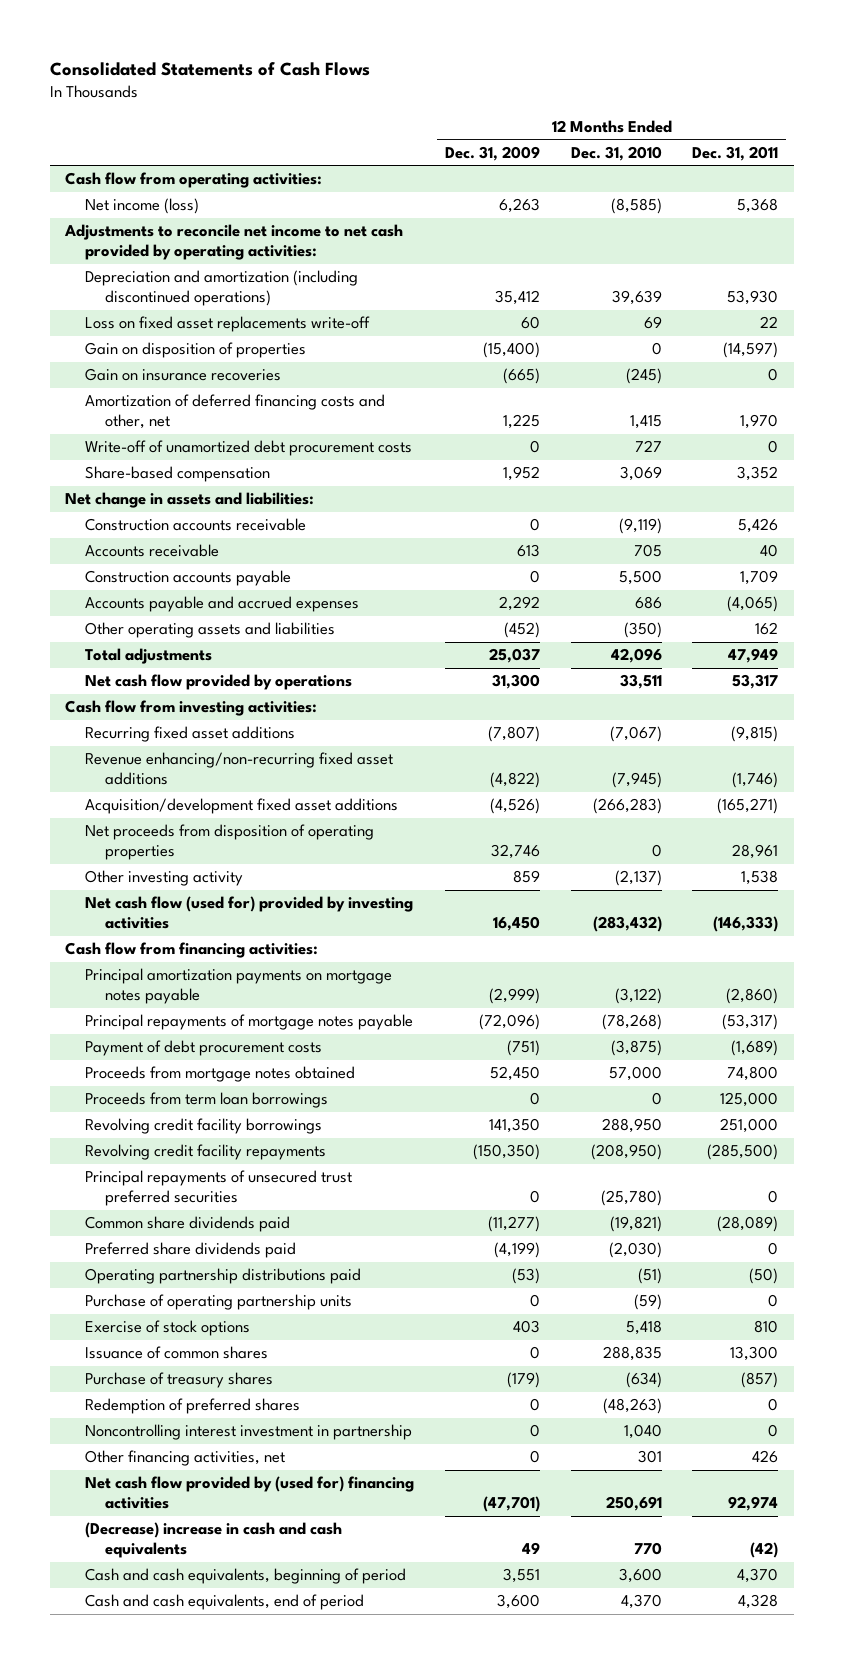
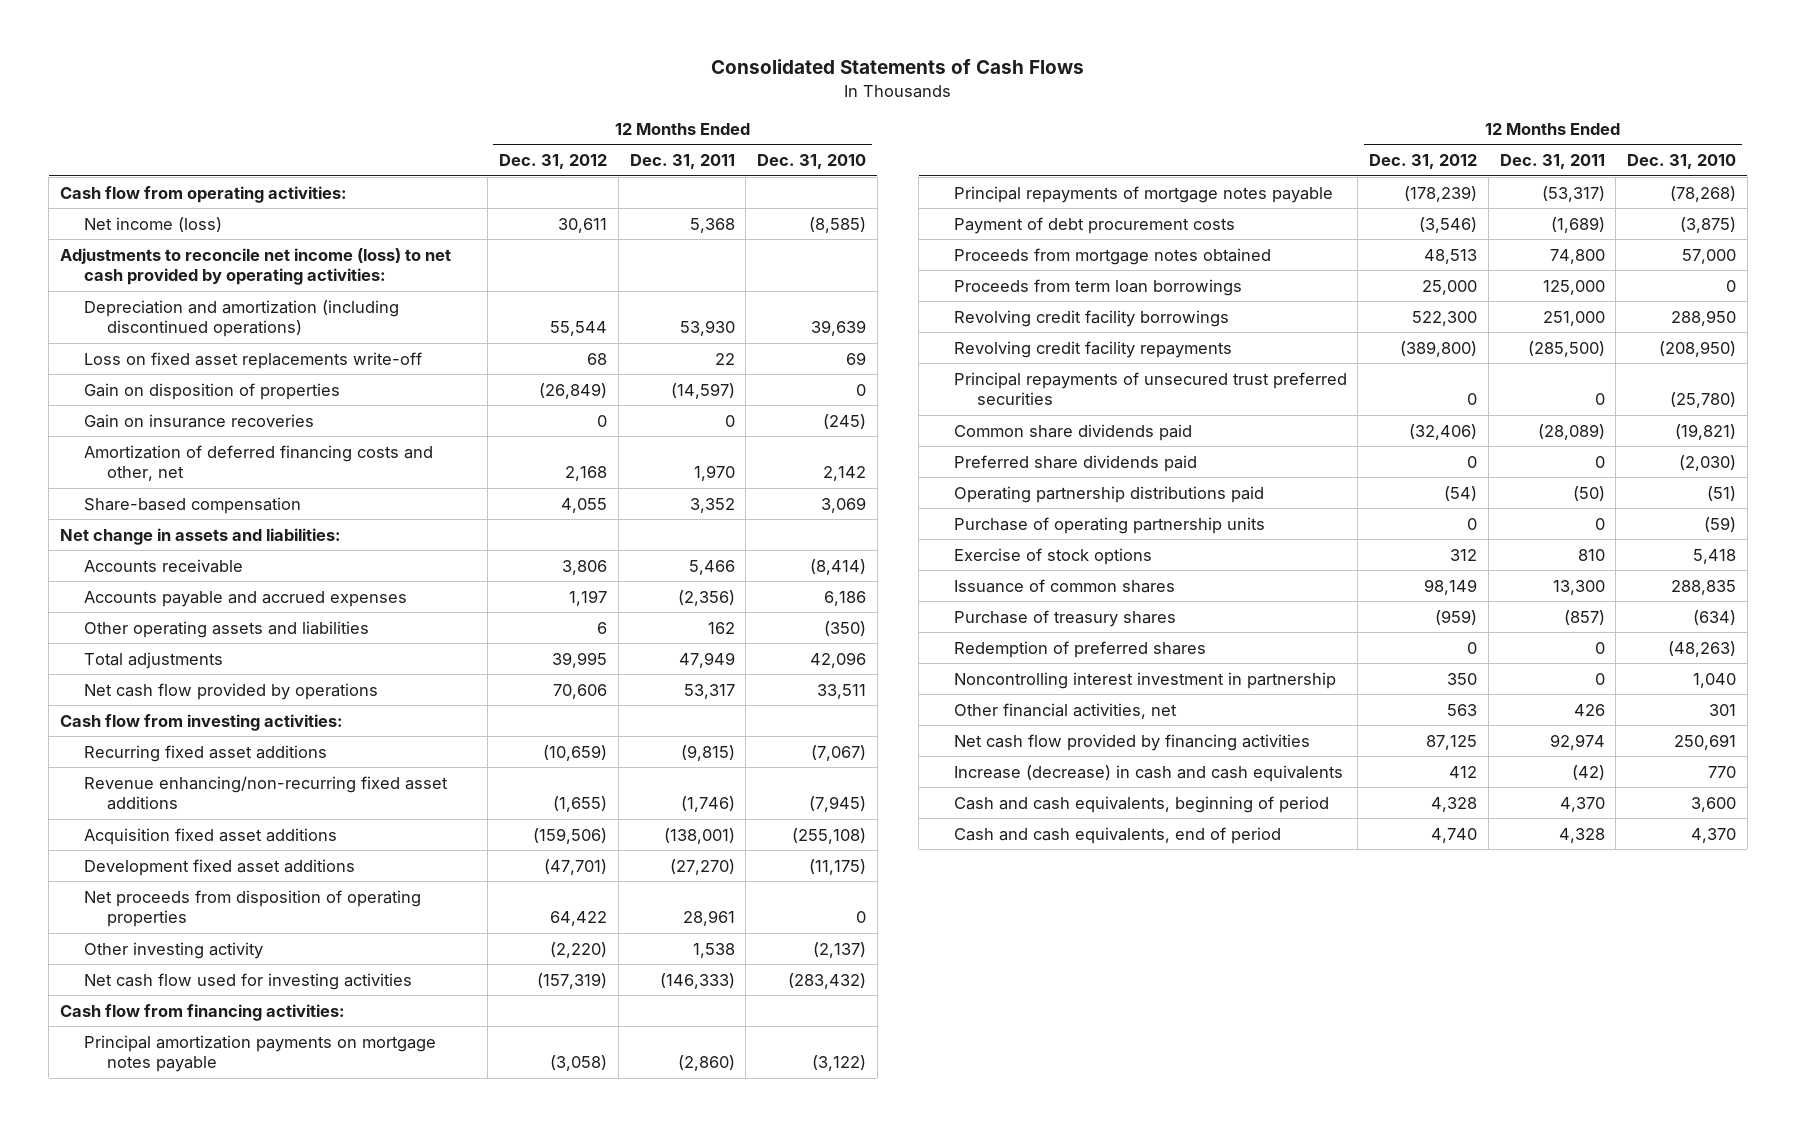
- | 12 Months Ended Dec. 31, 2009 | 12 Months Ended Dec. 31, 2010 | 12 Months Ended Dec. 31, 2011
+ | 12 Months Ended Dec. 31, 2012 | 12 Months Ended Dec. 31, 2011 | 12 Months Ended Dec. 31, 2010
- Adjustments to reconcile net income to net cash provided by operating activities:
+ Adjustments to reconcile net income (loss) to net cash provided by operating activities:
- Amortization of deferred financing costs and other, net | 1,225 | 1,415 | 1,970
- Write-off of unamortized debt procurement costs | 0 | 727 | 0
+ Amortization of deferred financing costs and other, net | 2,168 | 1,970 | 2,142
- Construction accounts receivable | 0 | (9,119) | 5,426
- Accounts receivable | 613 | 705 | 40
- Construction accounts payable | 0 | 5,500 | 1,709
- Accounts payable and accrued expenses | 2,292 | 686 | (4,065)
+ Accounts receivable | 3,806 | 5,466 | (8,414)
+ Accounts payable and accrued expenses | 1,197 | (2,356) | 6,186
- Acquisition/development fixed asset additions | (4,526) | (266,283) | (165,271)
+ Acquisition fixed asset additions | (159,506) | (138,001) | (255,108)
+ Development fixed asset additions | (47,701) | (27,270) | (11,175)
- Net cash flow (used for) provided by investing activities | 16,450 | (283,432) | (146,333)
+ Net cash flow used for investing activities | (157,319) | (146,333) | (283,432)
- Other financing activities, net | 0 | 301 | 426
- Net cash flow provided by (used for) financing activities | (47,701) | 250,691 | 92,974
- (Decrease) increase in cash and cash equivalents | 49 | 770 | (42)
+ Other financial activities, net | 563 | 426 | 301
+ Net cash flow provided by financing activities | 87,125 | 92,974 | 250,691
+ Increase (decrease) in cash and cash equivalents | 412 | (42) | 770

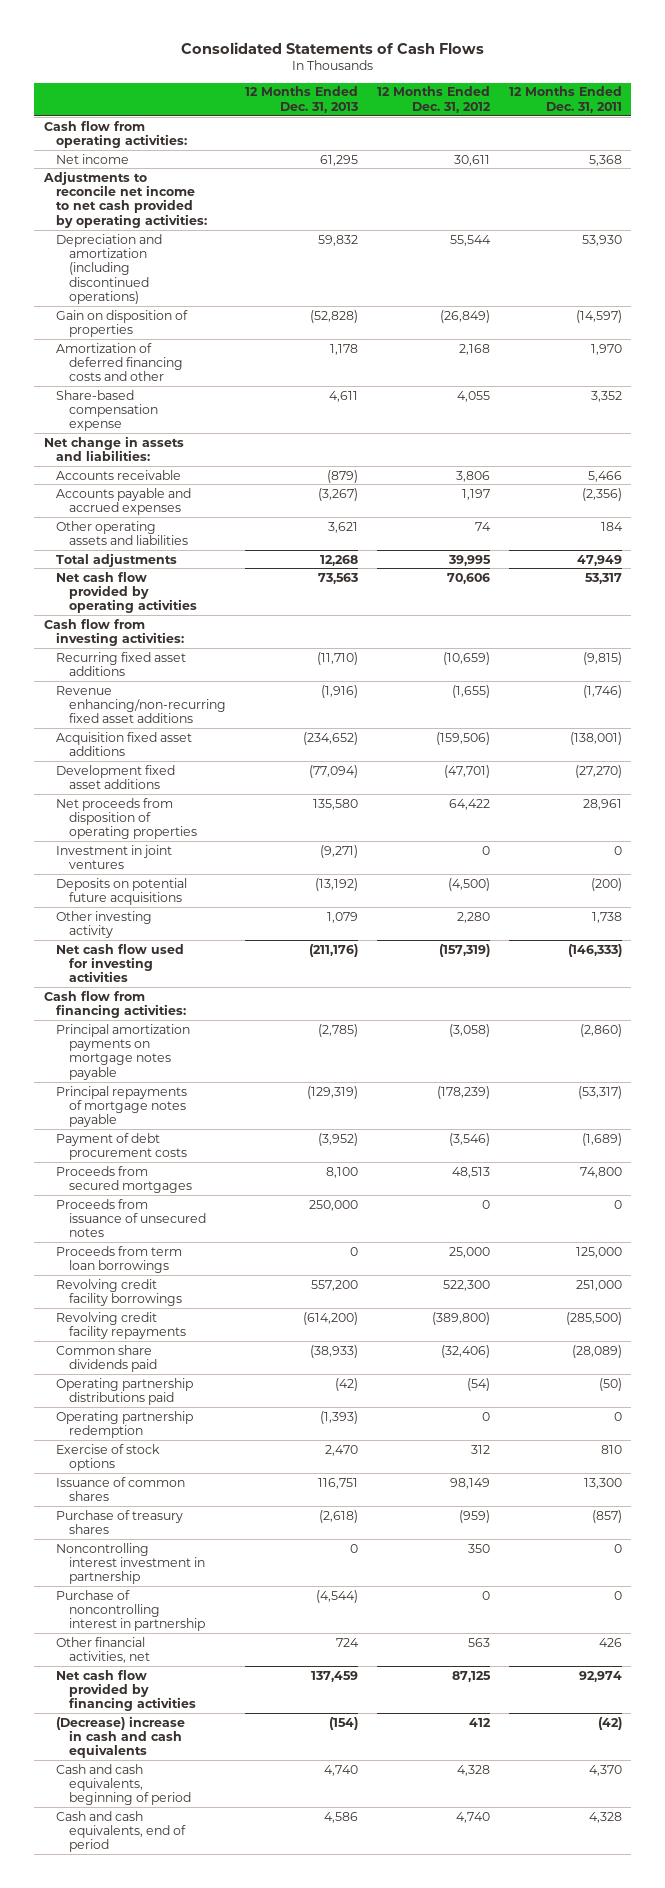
- | 12 Months Ended Dec. 31, 2012 | 12 Months Ended Dec. 31, 2011 | 12 Months Ended Dec. 31, 2010
+ | 12 Months Ended Dec. 31, 2013 | 12 Months Ended Dec. 31, 2012 | 12 Months Ended Dec. 31, 2011
- Net income (loss) | 30,611 | 5,368 | (8,585)
- Adjustments to reconcile net income (loss) to net cash provided by operating activities:
+ Net income | 61,295 | 30,611 | 5,368
+ Adjustments to reconcile net income to net cash provided by operating activities:
- Loss on fixed asset replacements write-off | 68 | 22 | 69
- Gain on insurance recoveries | 0 | 0 | (245)
- Amortization of deferred financing costs and other, net | 2,168 | 1,970 | 2,142
- Share-based compensation | 4,055 | 3,352 | 3,069
+ Amortization of deferred financing costs and other | 1,178 | 2,168 | 1,970
+ Share-based compensation expense | 4,611 | 4,055 | 3,352
- Other operating assets and liabilities | 6 | 162 | (350)
+ Other operating assets and liabilities | 3,621 | 74 | 184
- Net cash flow provided by operations | 70,606 | 53,317 | 33,511
+ Net cash flow provided by operating activities | 73,563 | 70,606 | 53,317
- Other investing activity | (2,220) | 1,538 | (2,137)
+ Investment in joint ventures | (9,271) | 0 | 0
+ Deposits on potential future acquisitions | (13,192) | (4,500) | (200)
+ Other investing activity | 1,079 | 2,280 | 1,738
- Proceeds from mortgage notes obtained | 48,513 | 74,800 | 57,000
+ Proceeds from secured mortgages | 8,100 | 48,513 | 74,800
+ Proceeds from issuance of unsecured notes | 250,000 | 0 | 0
- Principal repayments of unsecured trust preferred securities | 0 | 0 | (25,780)
- Preferred share dividends paid | 0 | 0 | (2,030)
- Purchase of operating partnership units | 0 | 0 | (59)
+ Operating partnership redemption | (1,393) | 0 | 0
- Redemption of preferred shares | 0 | 0 | (48,263)
+ Purchase of noncontrolling interest in partnership | (4,544) | 0 | 0
- Increase (decrease) in cash and cash equivalents | 412 | (42) | 770
+ (Decrease) increase in cash and cash equivalents | (154) | 412 | (42)

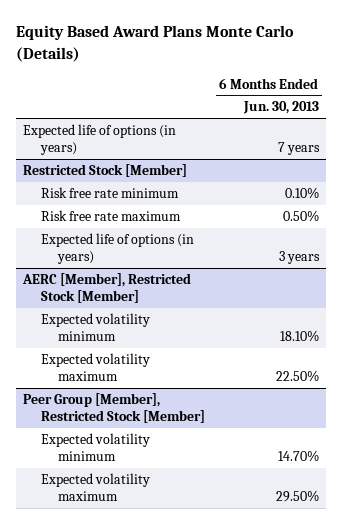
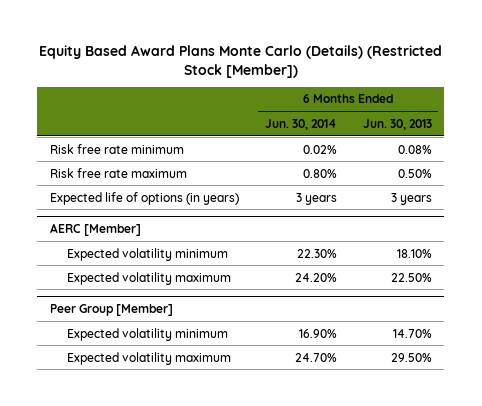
- Equity Based Award Plans Monte Carlo (Details)
+ Equity Based Award Plans Monte Carlo (Details) (Restricted Stock [Member])
- | 6 Months Ended Jun. 30, 2013
+ | 6 Months Ended Jun. 30, 2014 | 6 Months Ended Jun. 30, 2013
- Expected life of options (in years) | 7 years
- Restricted Stock [Member]
- Risk free rate minimum | 0.10%
+ Risk free rate minimum | 0.02% | 0.08%
- AERC [Member], Restricted Stock [Member]
+ AERC [Member]
- Peer Group [Member], Restricted Stock [Member]
+ Peer Group [Member]

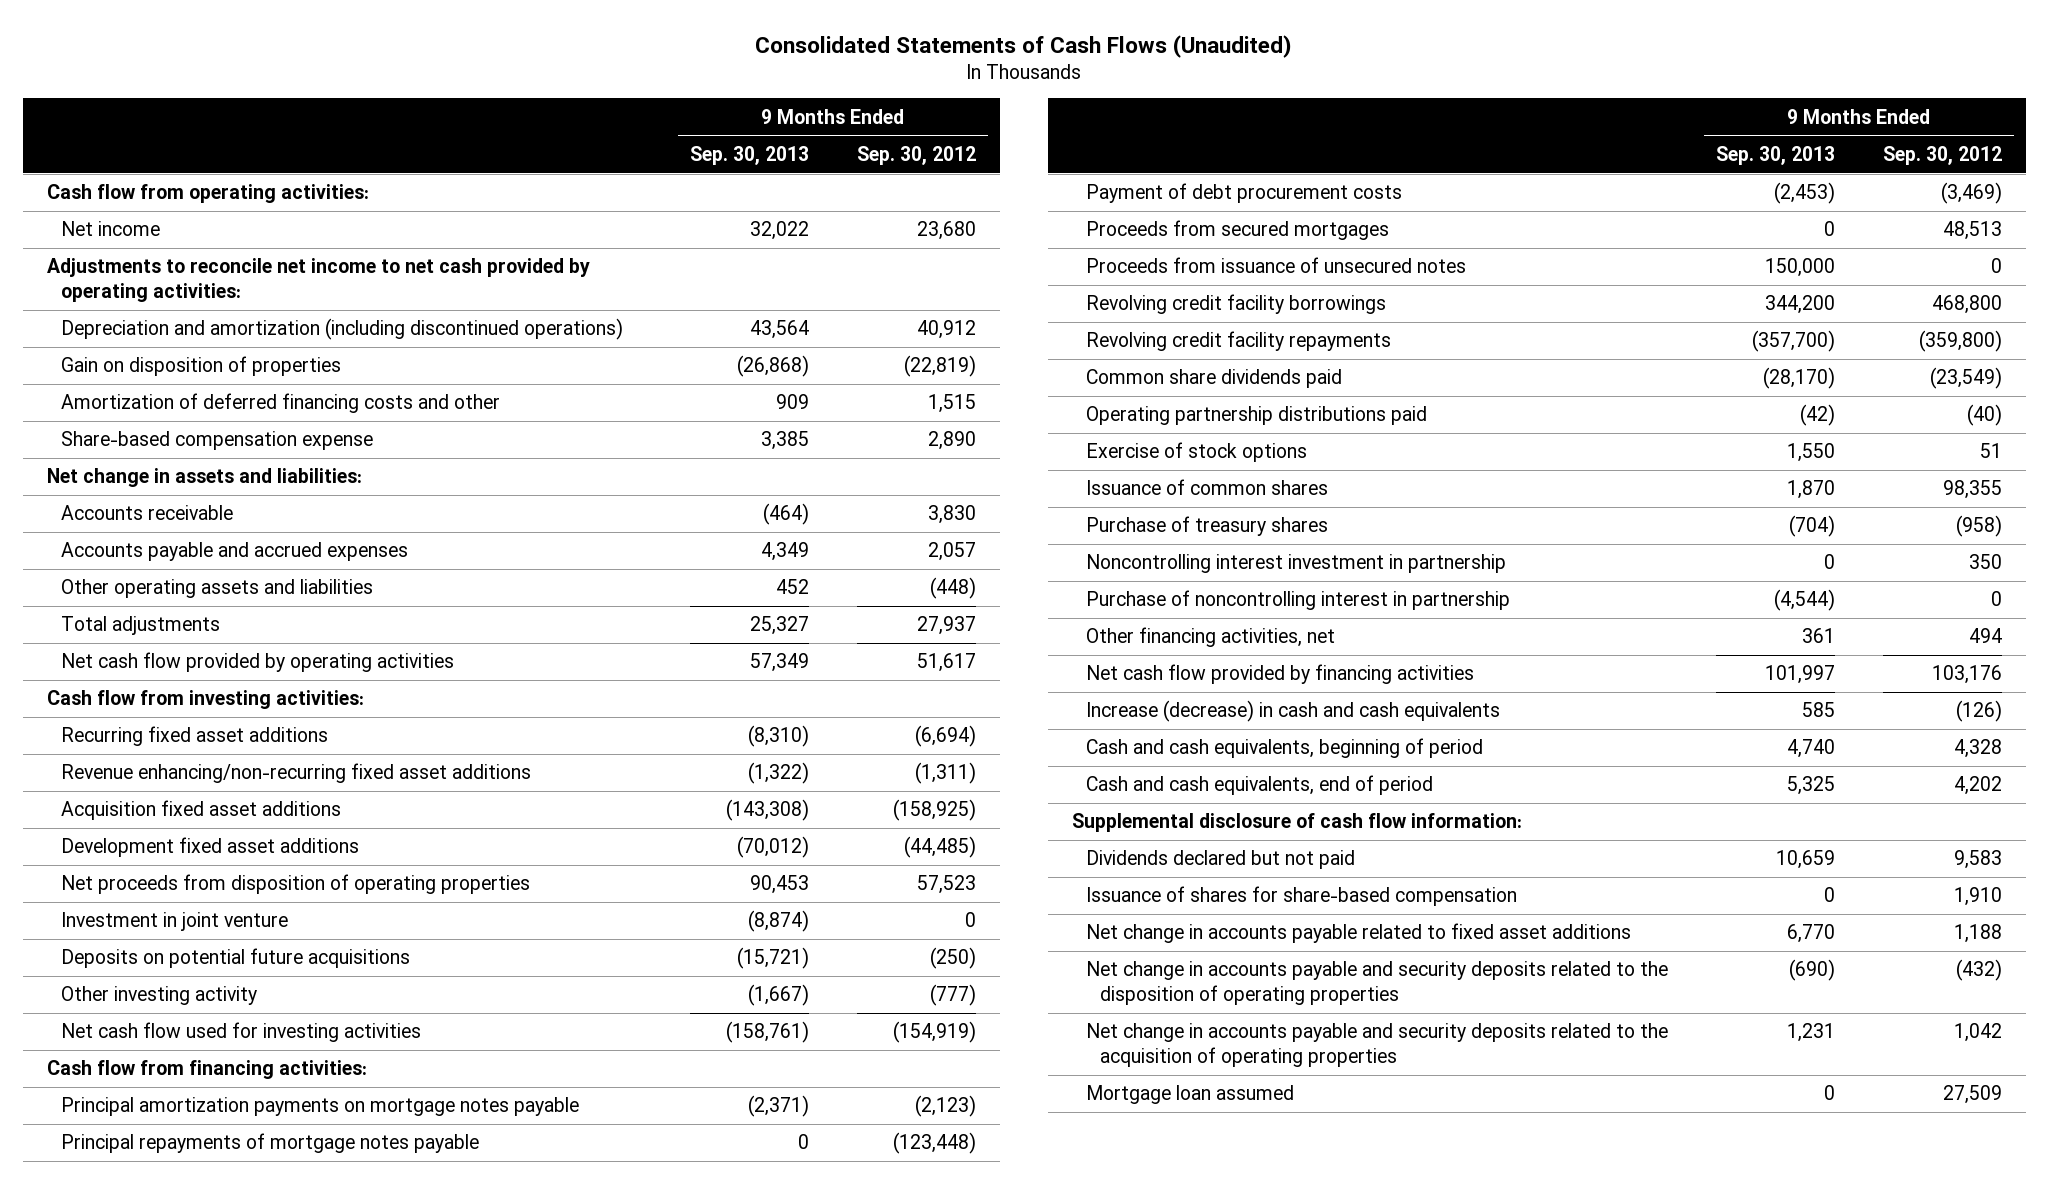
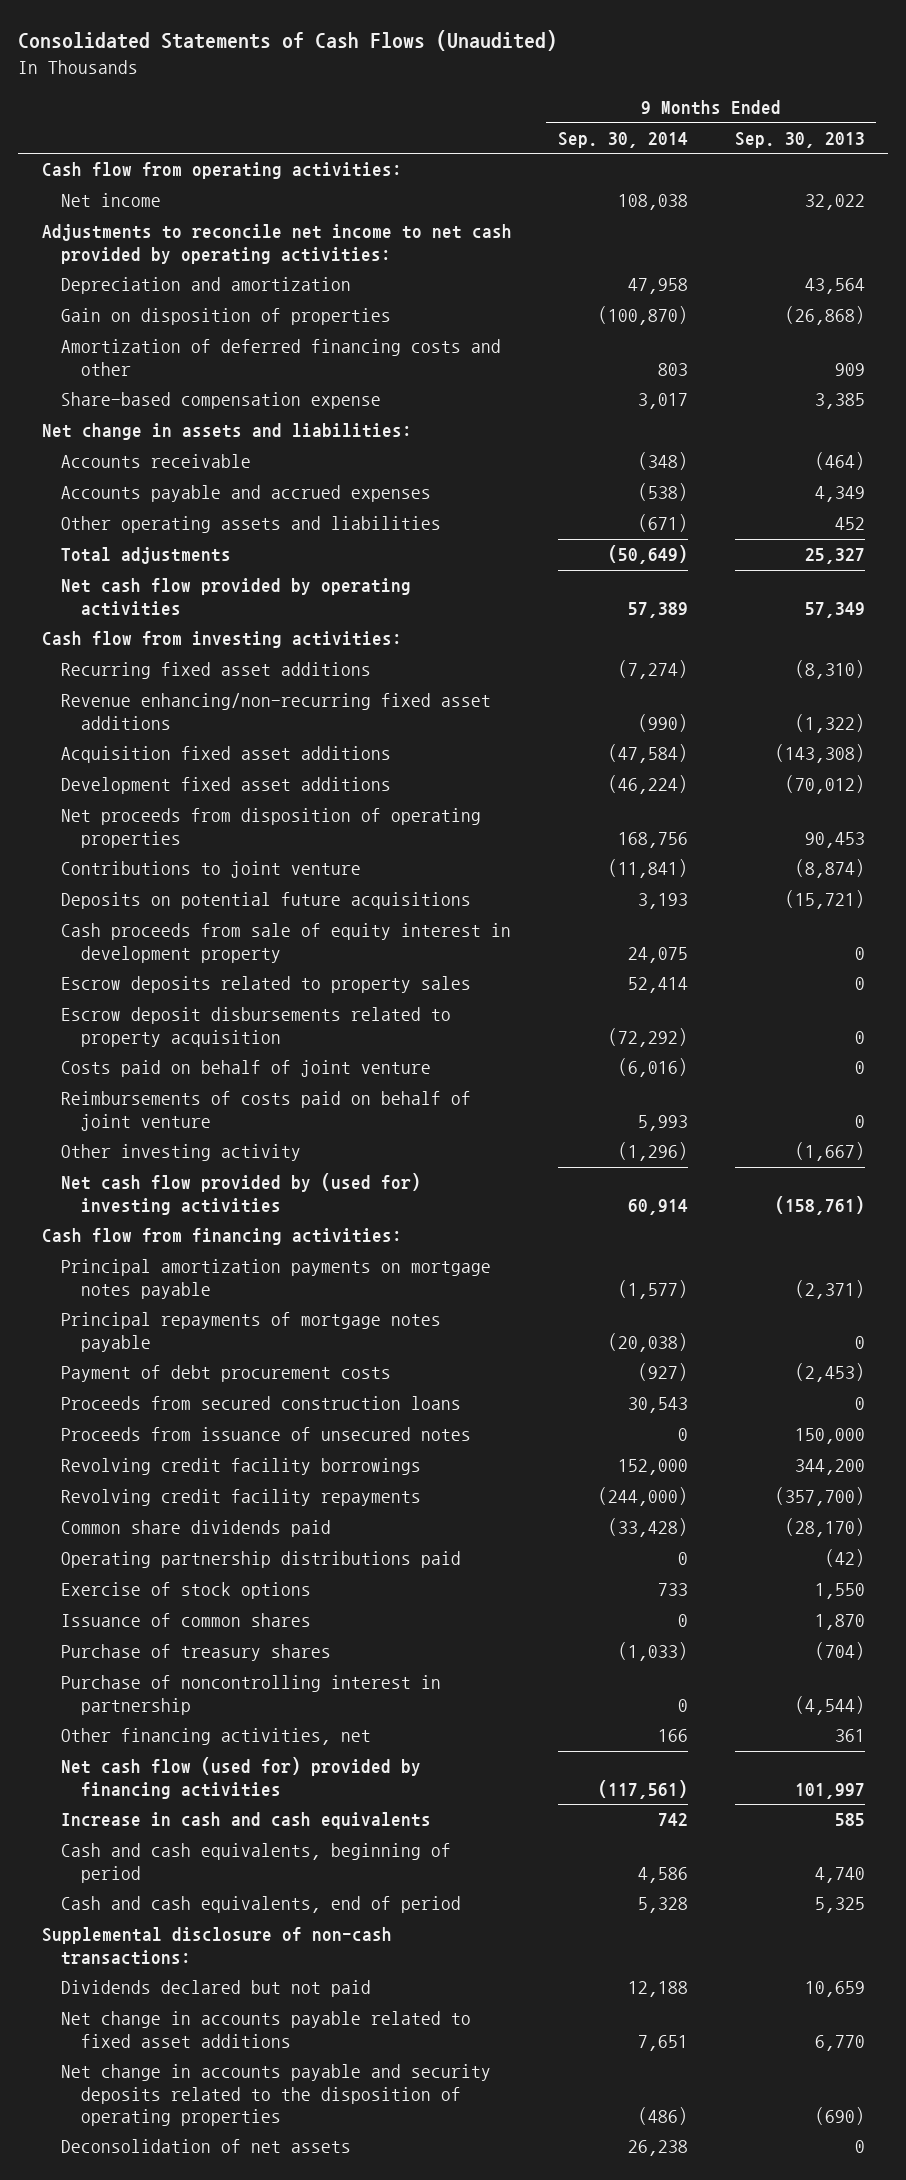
- | 9 Months Ended Sep. 30, 2013 | 9 Months Ended Sep. 30, 2012
+ | 9 Months Ended Sep. 30, 2014 | 9 Months Ended Sep. 30, 2013
- Depreciation and amortization (including discontinued operations) | 43,564 | 40,912
+ Depreciation and amortization | 47,958 | 43,564
- Investment in joint venture | (8,874) | 0
+ Contributions to joint venture | (11,841) | (8,874)
+ Cash proceeds from sale of equity interest in development property | 24,075 | 0
+ Escrow deposits related to property sales | 52,414 | 0
+ Escrow deposit disbursements related to property acquisition | (72,292) | 0
+ Costs paid on behalf of joint venture | (6,016) | 0
+ Reimbursements of costs paid on behalf of joint venture | 5,993 | 0
- Net cash flow used for investing activities | (158,761) | (154,919)
+ Net cash flow provided by (used for) investing activities | 60,914 | (158,761)
- Proceeds from secured mortgages | 0 | 48,513
+ Proceeds from secured construction loans | 30,543 | 0
- Noncontrolling interest investment in partnership | 0 | 350
- Net cash flow provided by financing activities | 101,997 | 103,176
- Increase (decrease) in cash and cash equivalents | 585 | (126)
+ Net cash flow (used for) provided by financing activities | (117,561) | 101,997
+ Increase in cash and cash equivalents | 742 | 585
- Supplemental disclosure of cash flow information:
+ Supplemental disclosure of non-cash transactions:
- Issuance of shares for share-based compensation | 0 | 1,910
- Net change in accounts payable and security deposits related to the acquisition of operating properties | 1,231 | 1,042
- Mortgage loan assumed | 0 | 27,509
+ Deconsolidation of net assets | 26,238 | 0

